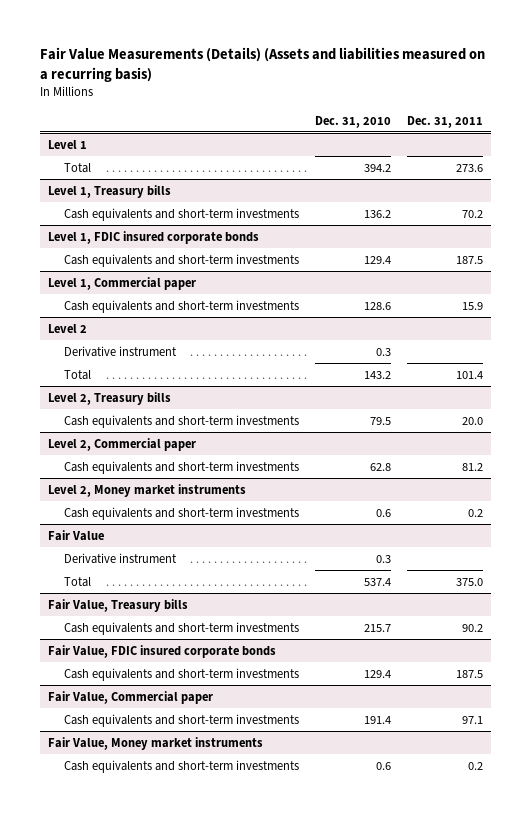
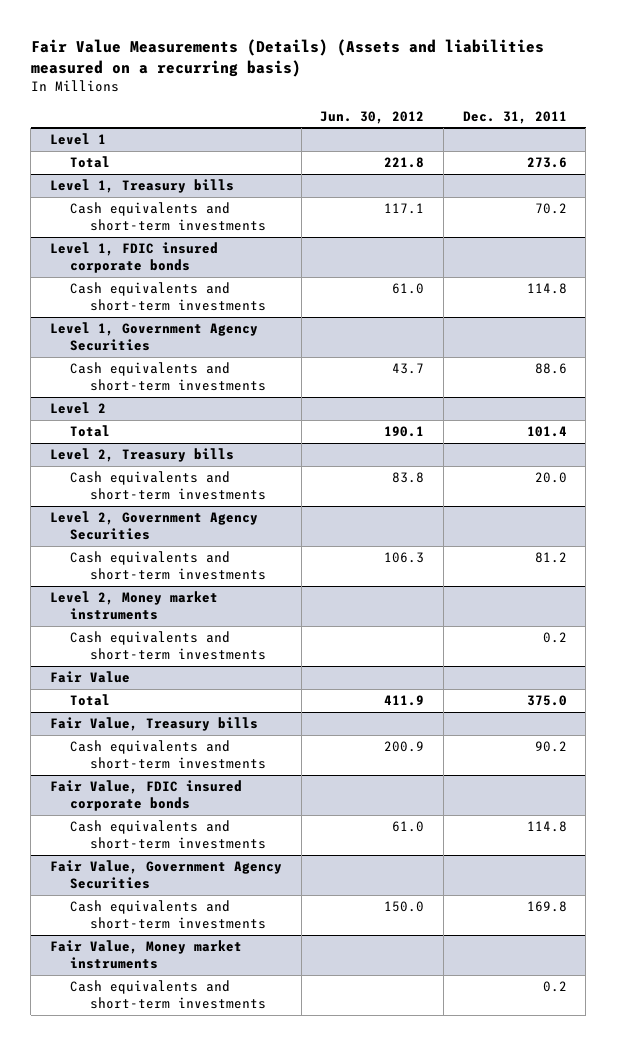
- | Dec. 31, 2010 | Dec. 31, 2011
+ | Jun. 30, 2012 | Dec. 31, 2011
@ Level 1, FDIC insured corporate bonds
- Cash equivalents and short-term investments | 129.4 | 187.5
- Level 1, Commercial paper
- Cash equivalents and short-term investments | 128.6 | 15.9
@ Level 1, FDIC insured corporate bonds
+ Cash equivalents and short-term investments | 61.0 | 114.8
+ Level 1, Government Agency Securities
+ Cash equivalents and short-term investments | 43.7 | 88.6
@ Level 2
- Derivative instrument | 0.3 |
- Level 2, Commercial paper
+ Level 2, Government Agency Securities
@ Fair Value
- Derivative instrument | 0.3 |
@ Fair Value, FDIC insured corporate bonds
- Cash equivalents and short-term investments | 129.4 | 187.5
- Fair Value, Commercial paper
- Cash equivalents and short-term investments | 191.4 | 97.1
@ Fair Value, FDIC insured corporate bonds
+ Cash equivalents and short-term investments | 61.0 | 114.8
+ Fair Value, Government Agency Securities
+ Cash equivalents and short-term investments | 150.0 | 169.8

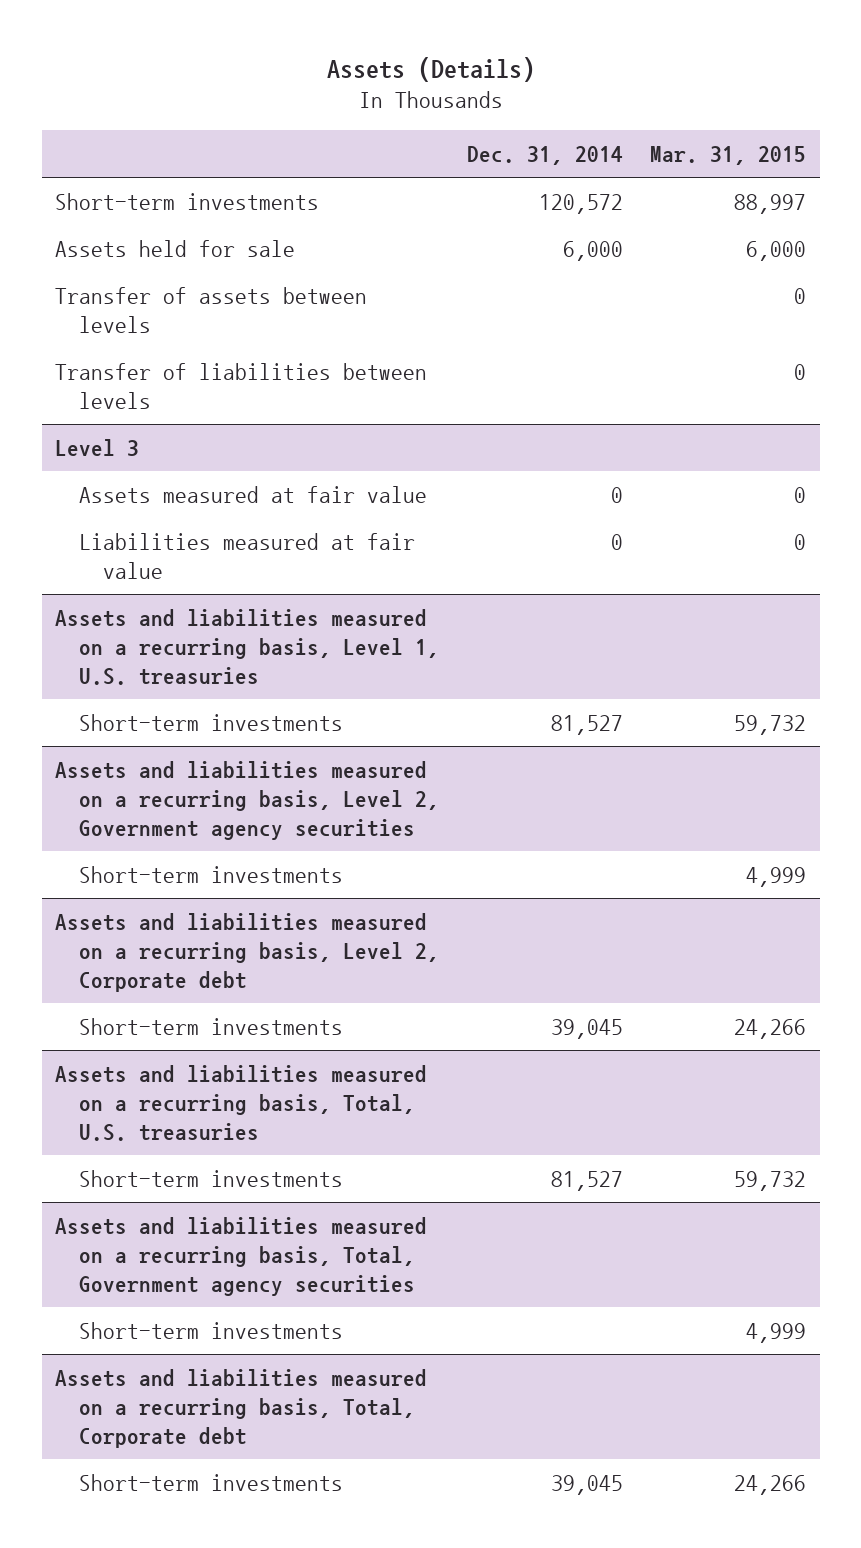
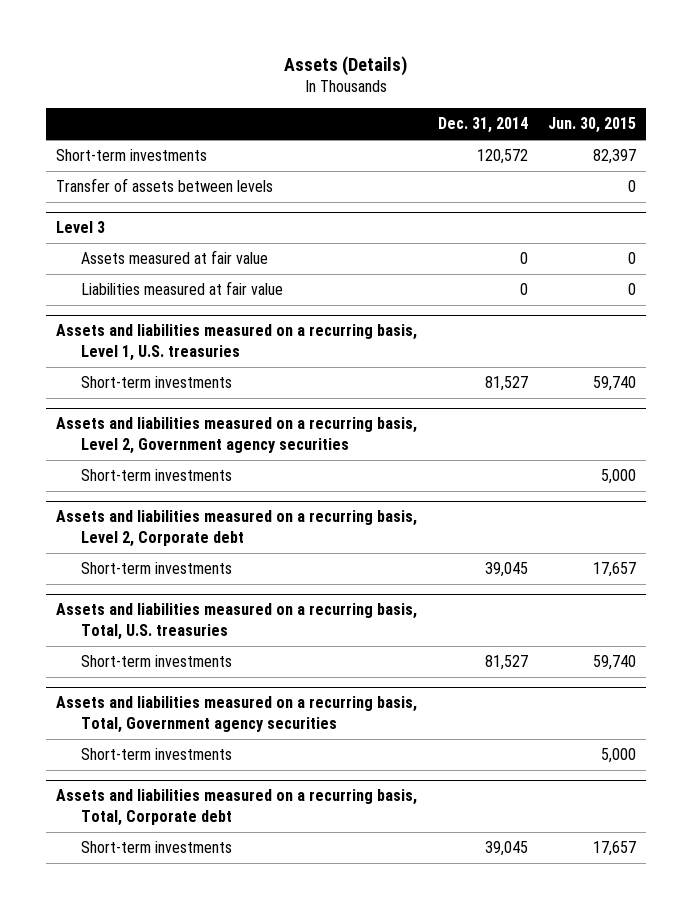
- | Dec. 31, 2014 | Mar. 31, 2015
+ | Dec. 31, 2014 | Jun. 30, 2015
- Assets held for sale | 6,000 | 6,000
- Transfer of liabilities between levels | | 0

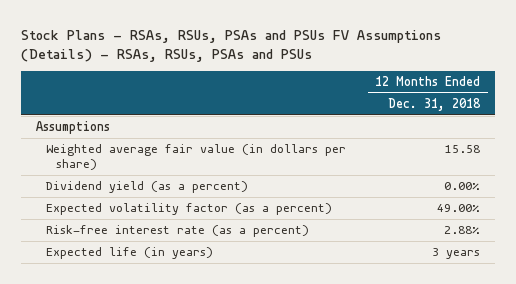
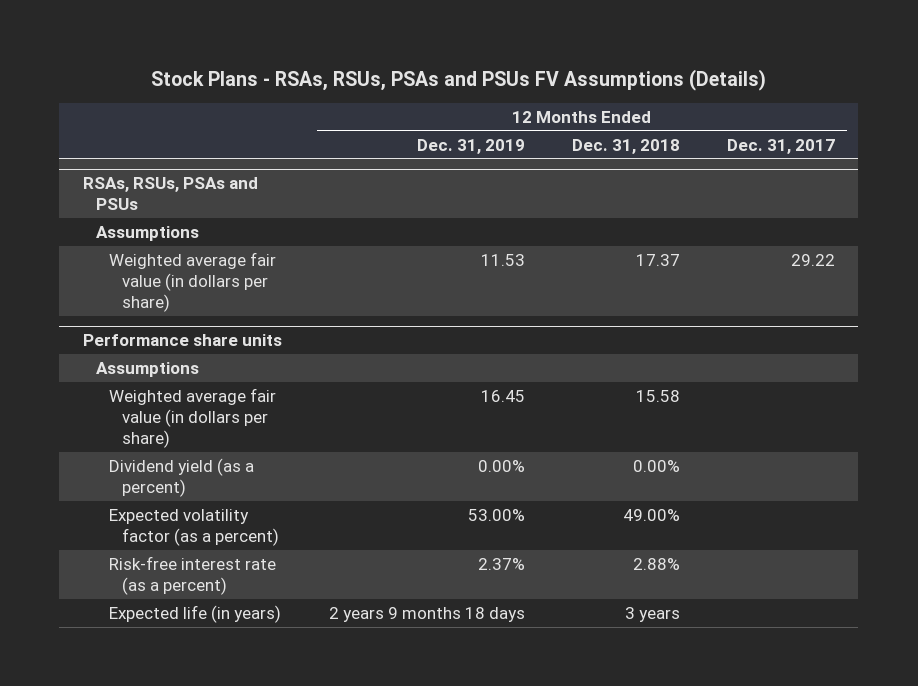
- Stock Plans - RSAs, RSUs, PSAs and PSUs FV Assumptions (Details) - RSAs, RSUs, PSAs and PSUs
+ Stock Plans - RSAs, RSUs, PSAs and PSUs FV Assumptions (Details)
- | 12 Months Ended Dec. 31, 2018
+ | 12 Months Ended Dec. 31, 2019 | 12 Months Ended Dec. 31, 2018 | 12 Months Ended Dec. 31, 2017
+ RSAs, RSUs, PSAs and PSUs
+ Weighted average fair value (in dollars per share) | 11.53 | 17.37 | 29.22
+ Performance share units
+ Assumptions

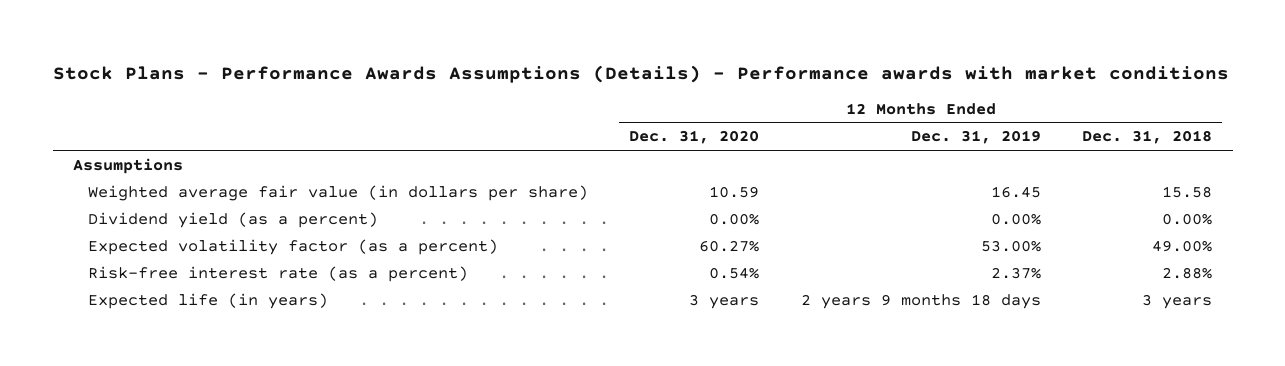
- Stock Plans - RSAs, RSUs, PSAs and PSUs FV Assumptions (Details)
+ Stock Plans - Performance Awards Assumptions (Details) - Performance awards with market conditions
- | 12 Months Ended Dec. 31, 2019 | 12 Months Ended Dec. 31, 2018 | 12 Months Ended Dec. 31, 2017
+ | 12 Months Ended Dec. 31, 2020 | 12 Months Ended Dec. 31, 2019 | 12 Months Ended Dec. 31, 2018
- RSAs, RSUs, PSAs and PSUs
- Weighted average fair value (in dollars per share) | 11.53 | 17.37 | 29.22
- Performance share units
- Assumptions

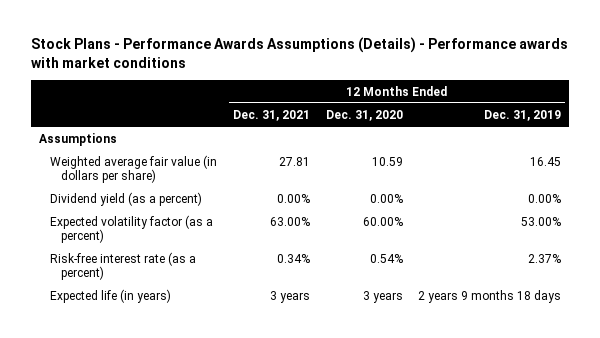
- | 12 Months Ended Dec. 31, 2020 | 12 Months Ended Dec. 31, 2019 | 12 Months Ended Dec. 31, 2018
+ | 12 Months Ended Dec. 31, 2021 | 12 Months Ended Dec. 31, 2020 | 12 Months Ended Dec. 31, 2019
- Expected volatility factor (as a percent) | 60.27% | 53.00% | 49.00%
+ Expected volatility factor (as a percent) | 63.00% | 60.00% | 53.00%

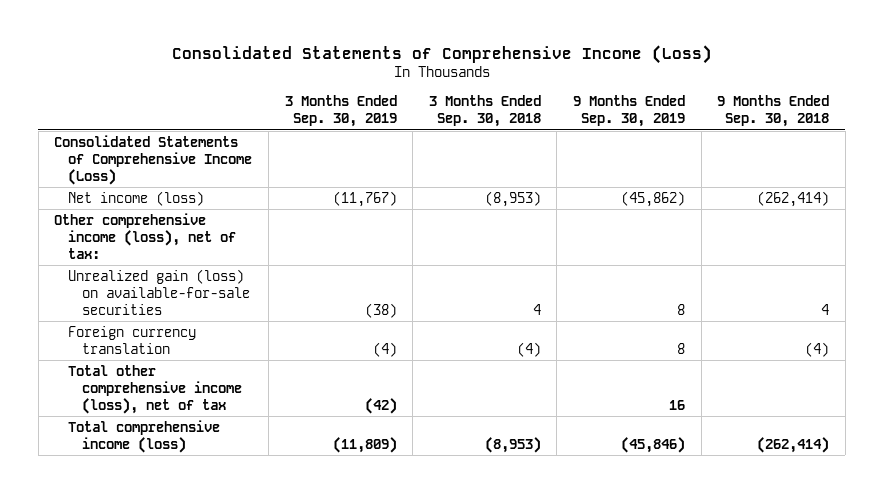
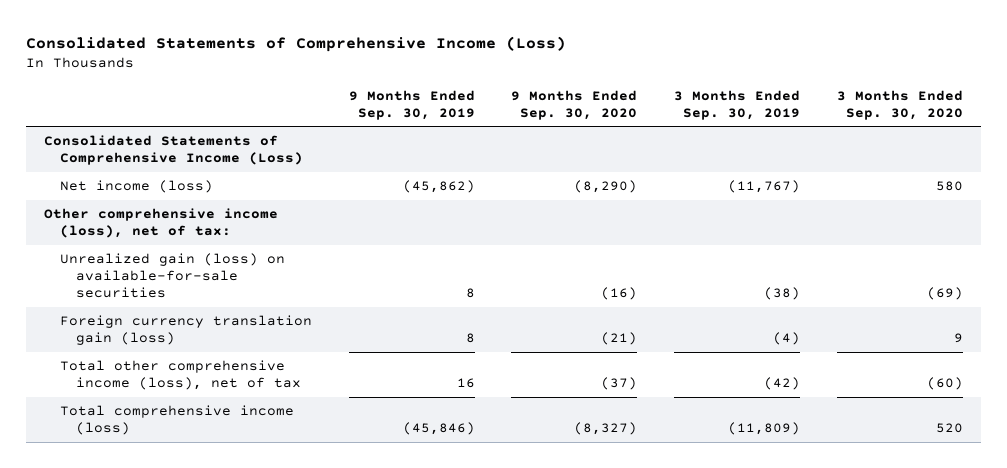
- | 3 Months Ended Sep. 30, 2019 | 3 Months Ended Sep. 30, 2018 | 9 Months Ended Sep. 30, 2019 | 9 Months Ended Sep. 30, 2018
+ | 9 Months Ended Sep. 30, 2019 | 9 Months Ended Sep. 30, 2020 | 3 Months Ended Sep. 30, 2019 | 3 Months Ended Sep. 30, 2020
- Foreign currency translation | (4) | (4) | 8 | (4)
+ Foreign currency translation gain (loss) | 8 | (21) | (4) | 9

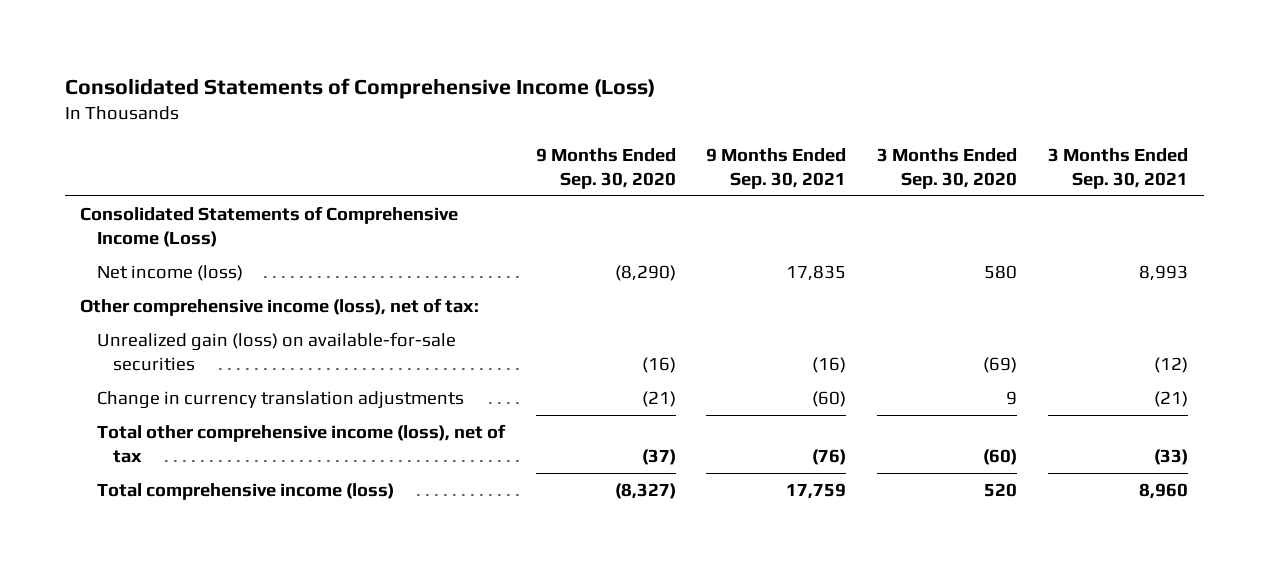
- | 9 Months Ended Sep. 30, 2019 | 9 Months Ended Sep. 30, 2020 | 3 Months Ended Sep. 30, 2019 | 3 Months Ended Sep. 30, 2020
+ | 9 Months Ended Sep. 30, 2020 | 9 Months Ended Sep. 30, 2021 | 3 Months Ended Sep. 30, 2020 | 3 Months Ended Sep. 30, 2021
- Foreign currency translation gain (loss) | 8 | (21) | (4) | 9
+ Change in currency translation adjustments | (21) | (60) | 9 | (21)

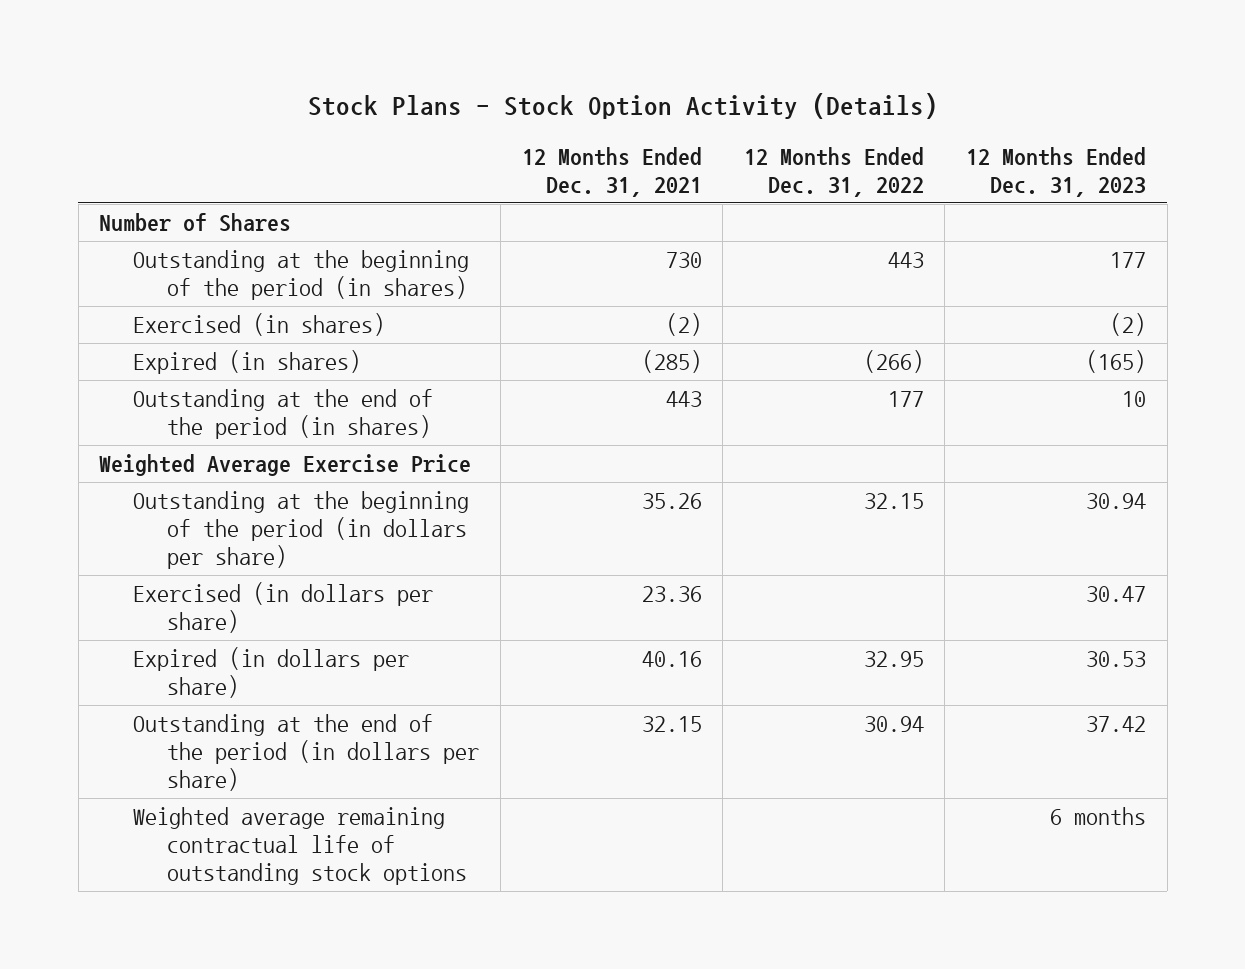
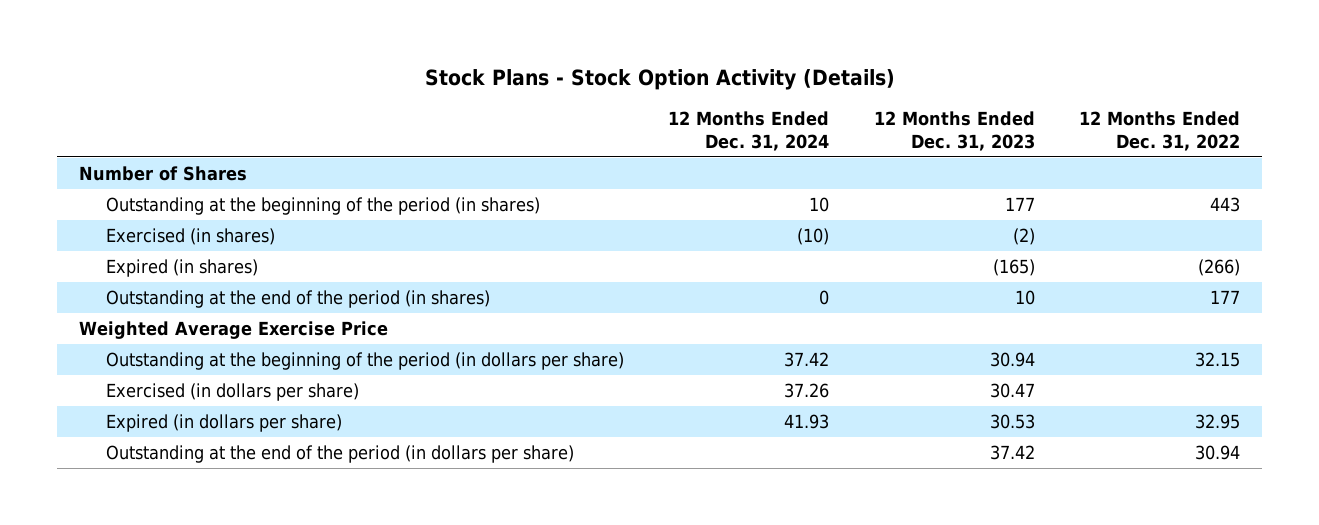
- | 12 Months Ended Dec. 31, 2021 | 12 Months Ended Dec. 31, 2022 | 12 Months Ended Dec. 31, 2023
+ | 12 Months Ended Dec. 31, 2024 | 12 Months Ended Dec. 31, 2023 | 12 Months Ended Dec. 31, 2022
- Weighted average remaining contractual life of outstanding stock options | | | 6 months

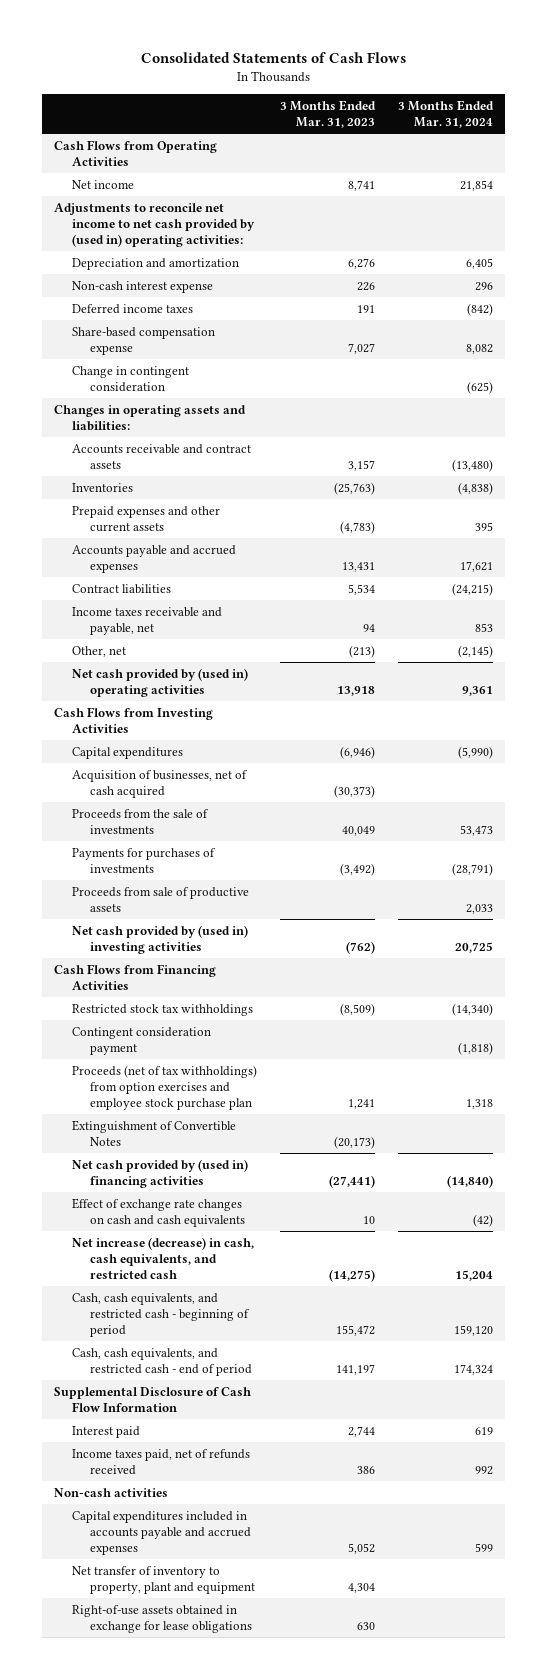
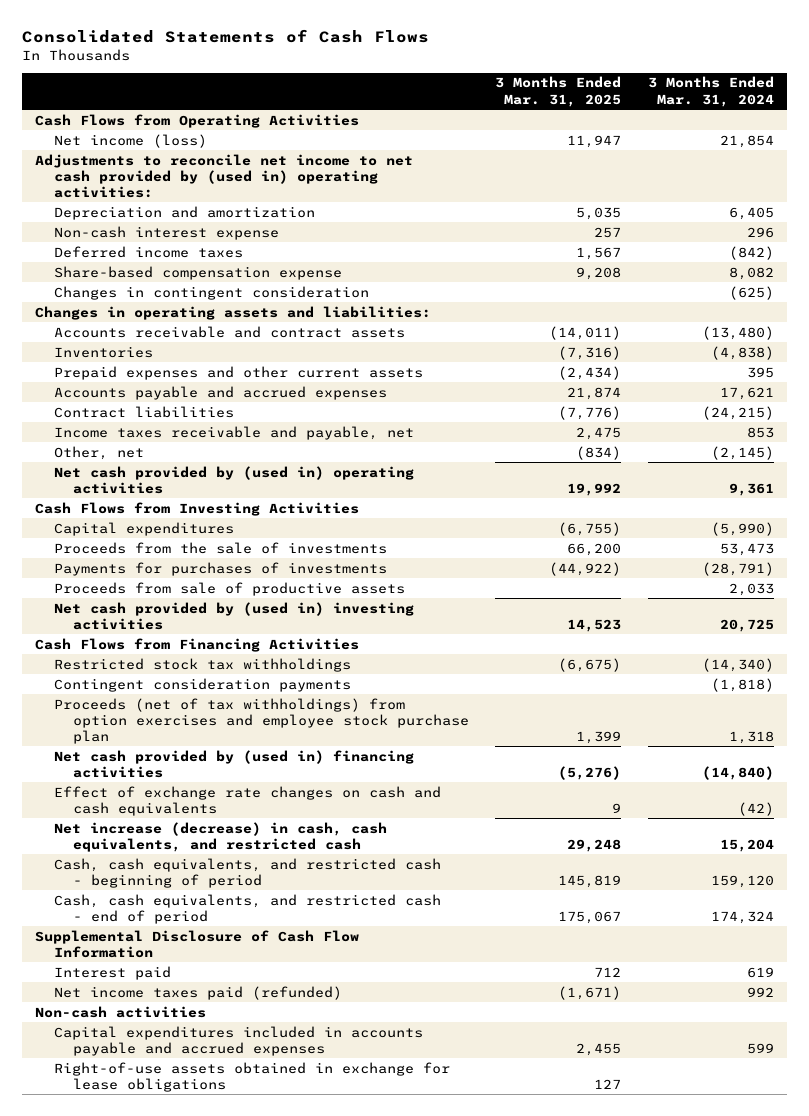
- | 3 Months Ended Mar. 31, 2023 | 3 Months Ended Mar. 31, 2024
+ | 3 Months Ended Mar. 31, 2025 | 3 Months Ended Mar. 31, 2024
- Net income | 8,741 | 21,854
+ Net income (loss) | 11,947 | 21,854
- Change in contingent consideration | | (625)
+ Changes in contingent consideration | | (625)
- Acquisition of businesses, net of cash acquired | (30,373) |
- Contingent consideration payment | | (1,818)
+ Contingent consideration payments | | (1,818)
- Extinguishment of Convertible Notes | (20,173) |
- Income taxes paid, net of refunds received | 386 | 992
+ Net income taxes paid (refunded) | (1,671) | 992
- Net transfer of inventory to property, plant and equipment | 4,304 |

